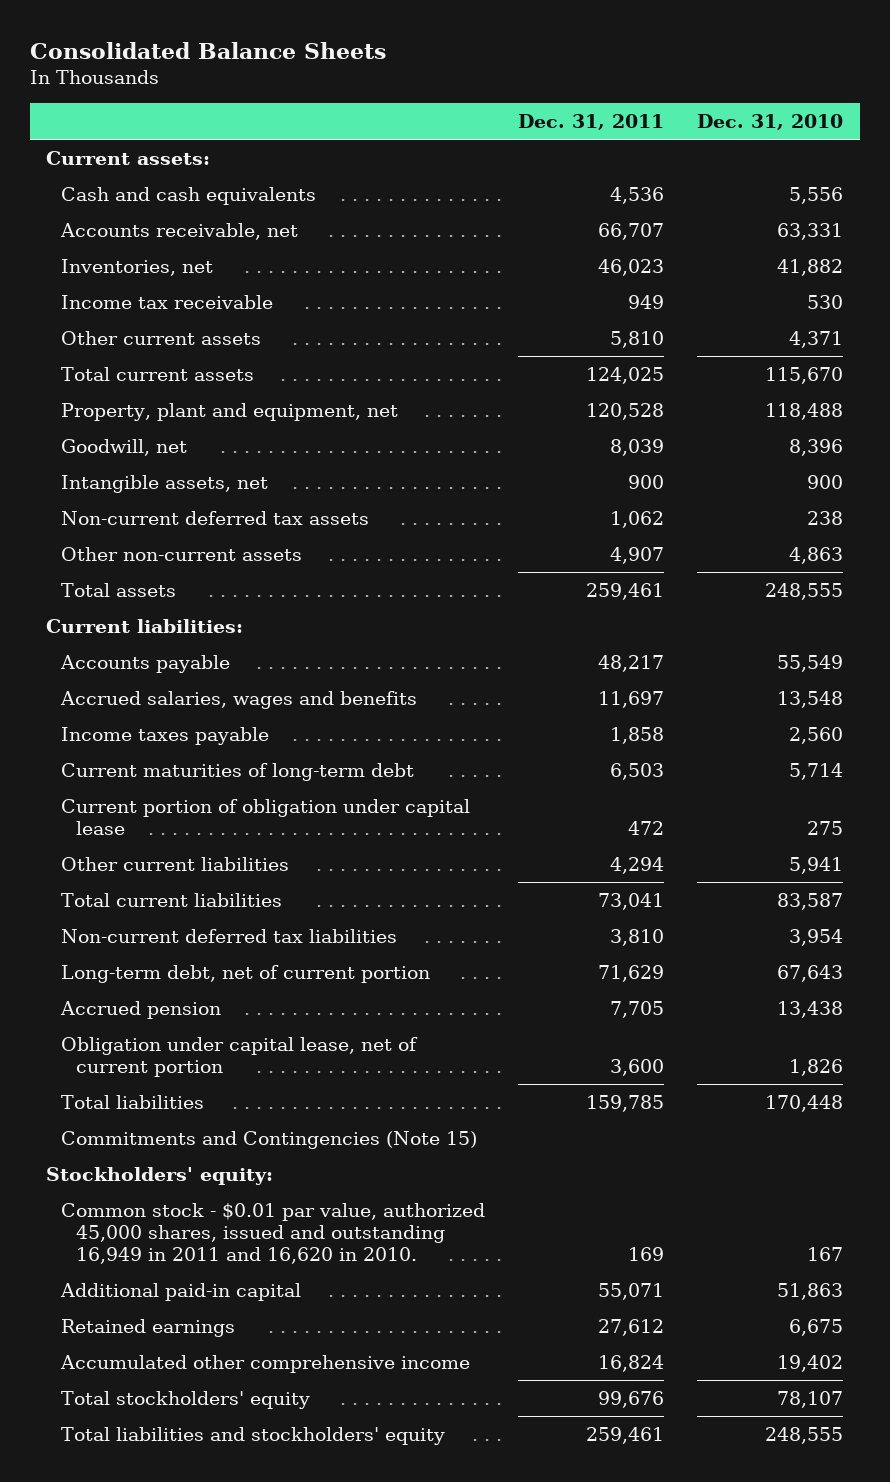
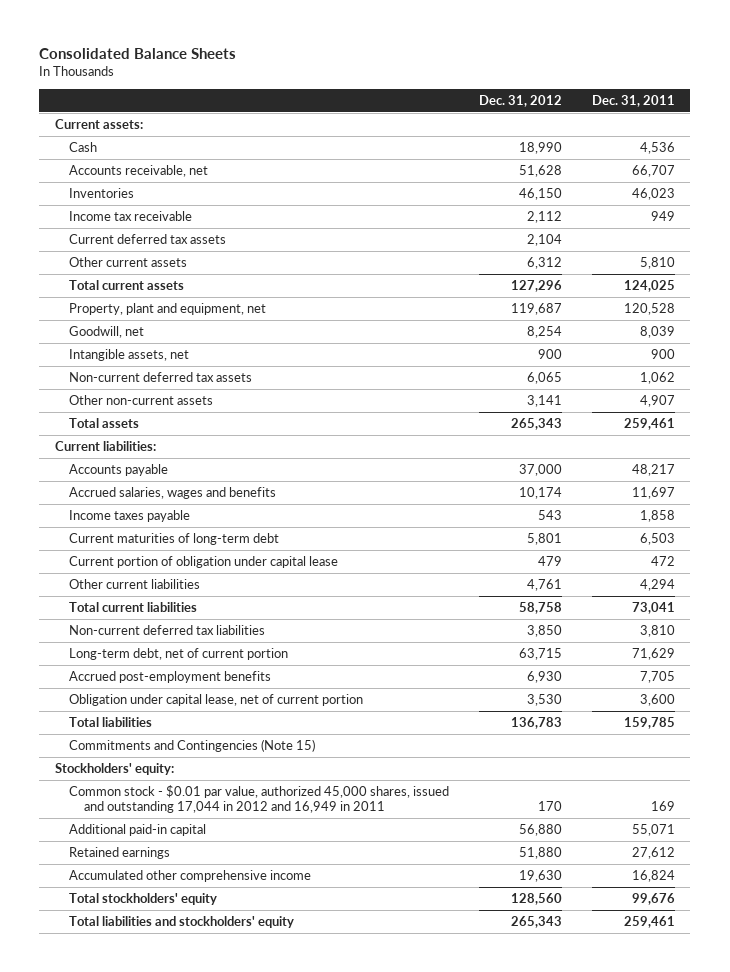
- | Dec. 31, 2011 | Dec. 31, 2010
+ | Dec. 31, 2012 | Dec. 31, 2011
- Cash and cash equivalents | 4,536 | 5,556
+ Cash | 18,990 | 4,536
- Inventories, net | 46,023 | 41,882
+ Inventories | 46,150 | 46,023
+ Current deferred tax assets | 2,104 |
- Accrued pension | 7,705 | 13,438
+ Accrued post-employment benefits | 6,930 | 7,705
- Common stock - $0.01 par value, authorized 45,000 shares, issued and outstanding 16,949 in 2011 and 16,620 in 2010. | 169 | 167
+ Common stock - $0.01 par value, authorized 45,000 shares, issued and outstanding 17,044 in 2012 and 16,949 in 2011 | 170 | 169

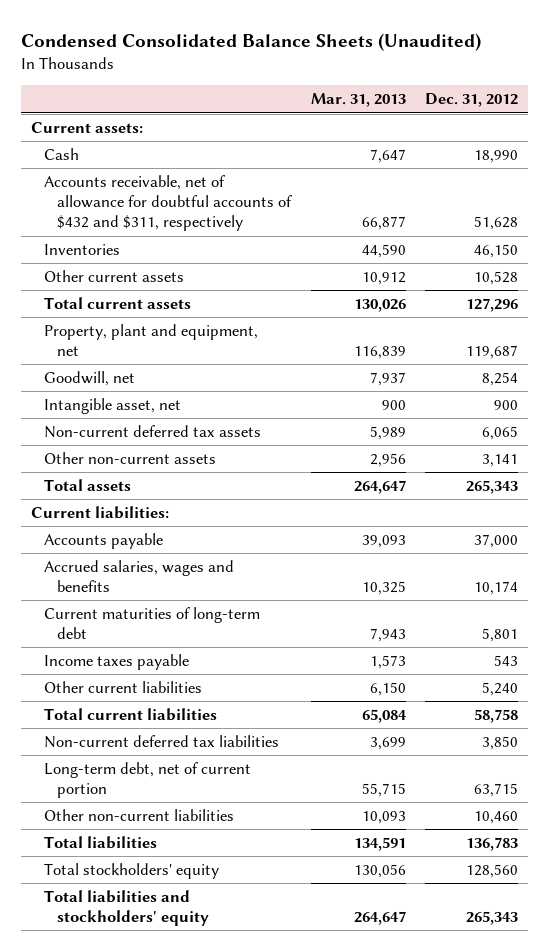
- Consolidated Balance Sheets
+ Condensed Consolidated Balance Sheets (Unaudited)
- | Dec. 31, 2012 | Dec. 31, 2011
+ | Mar. 31, 2013 | Dec. 31, 2012
- Accounts receivable, net | 51,628 | 66,707
+ Accounts receivable, net of allowance for doubtful accounts of $432 and $311, respectively | 66,877 | 51,628
- Income tax receivable | 2,112 | 949
- Current deferred tax assets | 2,104 |
- Other current assets | 6,312 | 5,810
+ Other current assets | 10,912 | 10,528
- Intangible assets, net | 900 | 900
+ Intangible asset, net | 900 | 900
- Current portion of obligation under capital lease | 479 | 472
- Other current liabilities | 4,761 | 4,294
moved down: Income taxes payable | 1,573 | 543
+ Other current liabilities | 6,150 | 5,240
- Accrued post-employment benefits | 6,930 | 7,705
- Obligation under capital lease, net of current portion | 3,530 | 3,600
+ Other non-current liabilities | 10,093 | 10,460
- Commitments and Contingencies (Note 15)
- Stockholders' equity:
- Common stock - $0.01 par value, authorized 45,000 shares, issued and outstanding 17,044 in 2012 and 16,949 in 2011 | 170 | 169
- Additional paid-in capital | 56,880 | 55,071
- Retained earnings | 51,880 | 27,612
- Accumulated other comprehensive income | 19,630 | 16,824

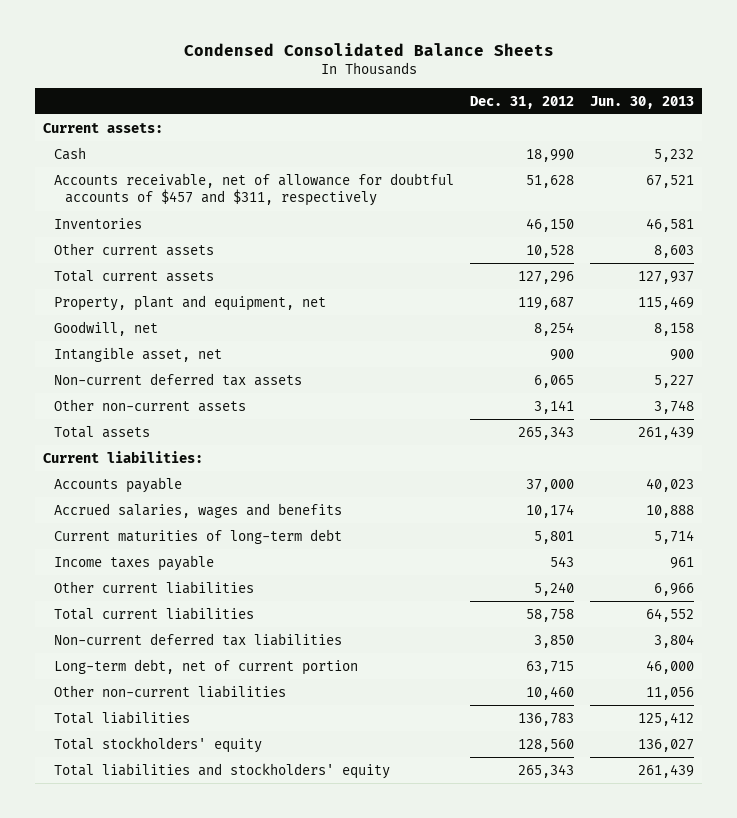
- Condensed Consolidated Balance Sheets (Unaudited)
+ Condensed Consolidated Balance Sheets
- | Mar. 31, 2013 | Dec. 31, 2012
+ | Dec. 31, 2012 | Jun. 30, 2013
- Accounts receivable, net of allowance for doubtful accounts of $432 and $311, respectively | 66,877 | 51,628
+ Accounts receivable, net of allowance for doubtful accounts of $457 and $311, respectively | 51,628 | 67,521

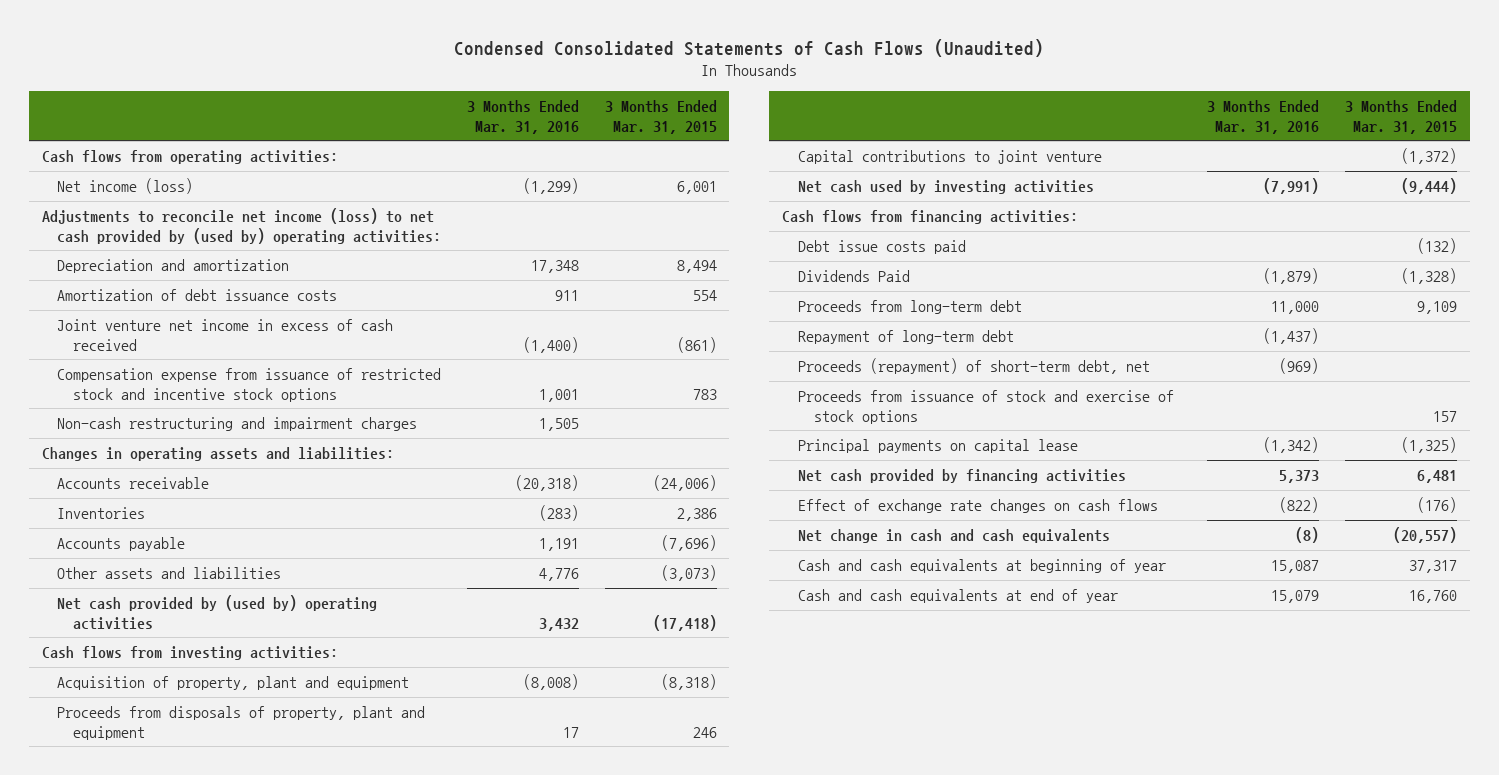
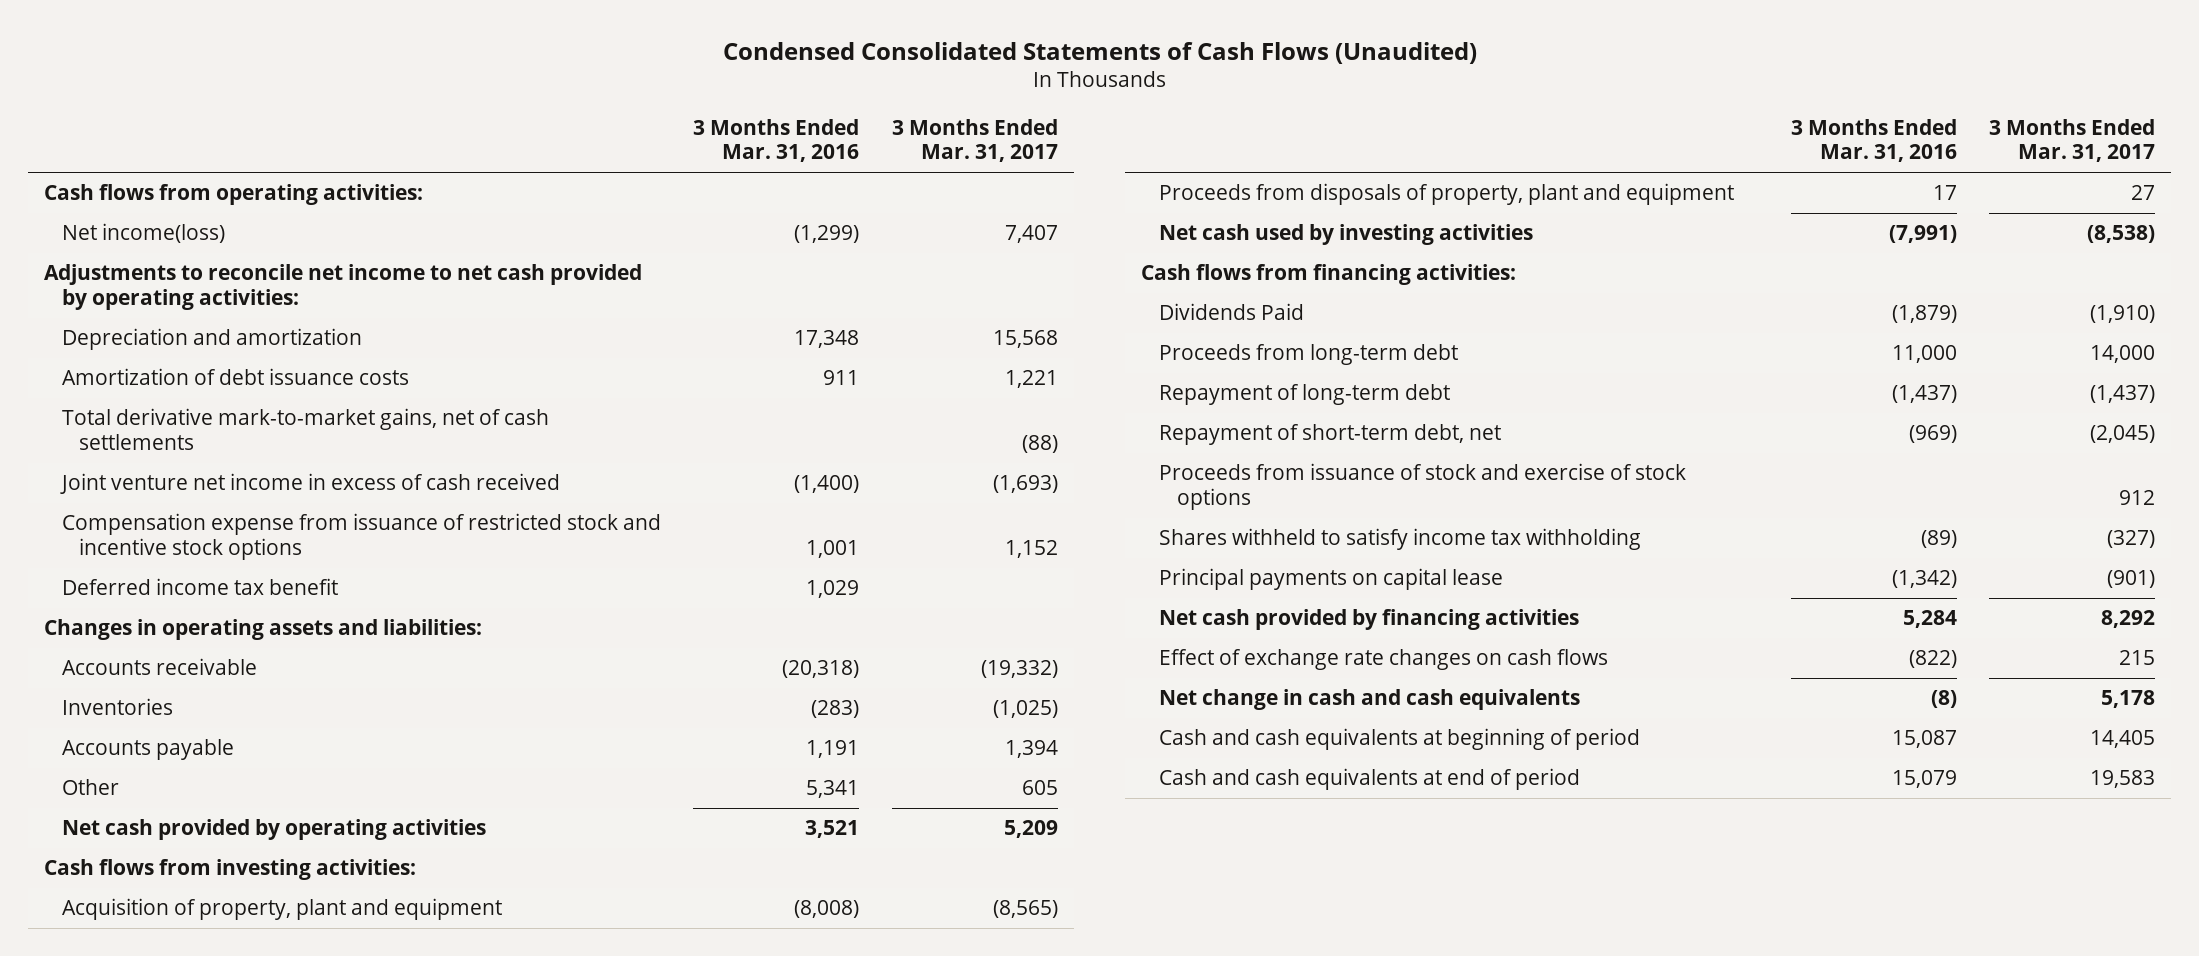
- | 3 Months Ended Mar. 31, 2016 | 3 Months Ended Mar. 31, 2015
+ | 3 Months Ended Mar. 31, 2016 | 3 Months Ended Mar. 31, 2017
- Net income (loss) | (1,299) | 6,001
- Adjustments to reconcile net income (loss) to net cash provided by (used by) operating activities:
+ Net income(loss) | (1,299) | 7,407
+ Adjustments to reconcile net income to net cash provided by operating activities:
+ Total derivative mark-to-market gains, net of cash settlements | | (88)
- Non-cash restructuring and impairment charges | 1,505 |
+ Deferred income tax benefit | 1,029 |
- Other assets and liabilities | 4,776 | (3,073)
- Net cash provided by (used by) operating activities | 3,432 | (17,418)
+ Other | 5,341 | 605
+ Net cash provided by operating activities | 3,521 | 5,209
- Capital contributions to joint venture | | (1,372)
- Debt issue costs paid | | (132)
- Proceeds (repayment) of short-term debt, net | (969) |
+ Repayment of short-term debt, net | (969) | (2,045)
+ Shares withheld to satisfy income tax withholding | (89) | (327)
- Net cash provided by financing activities | 5,373 | 6,481
+ Net cash provided by financing activities | 5,284 | 8,292
- Cash and cash equivalents at beginning of year | 15,087 | 37,317
- Cash and cash equivalents at end of year | 15,079 | 16,760
+ Cash and cash equivalents at beginning of period | 15,087 | 14,405
+ Cash and cash equivalents at end of period | 15,079 | 19,583

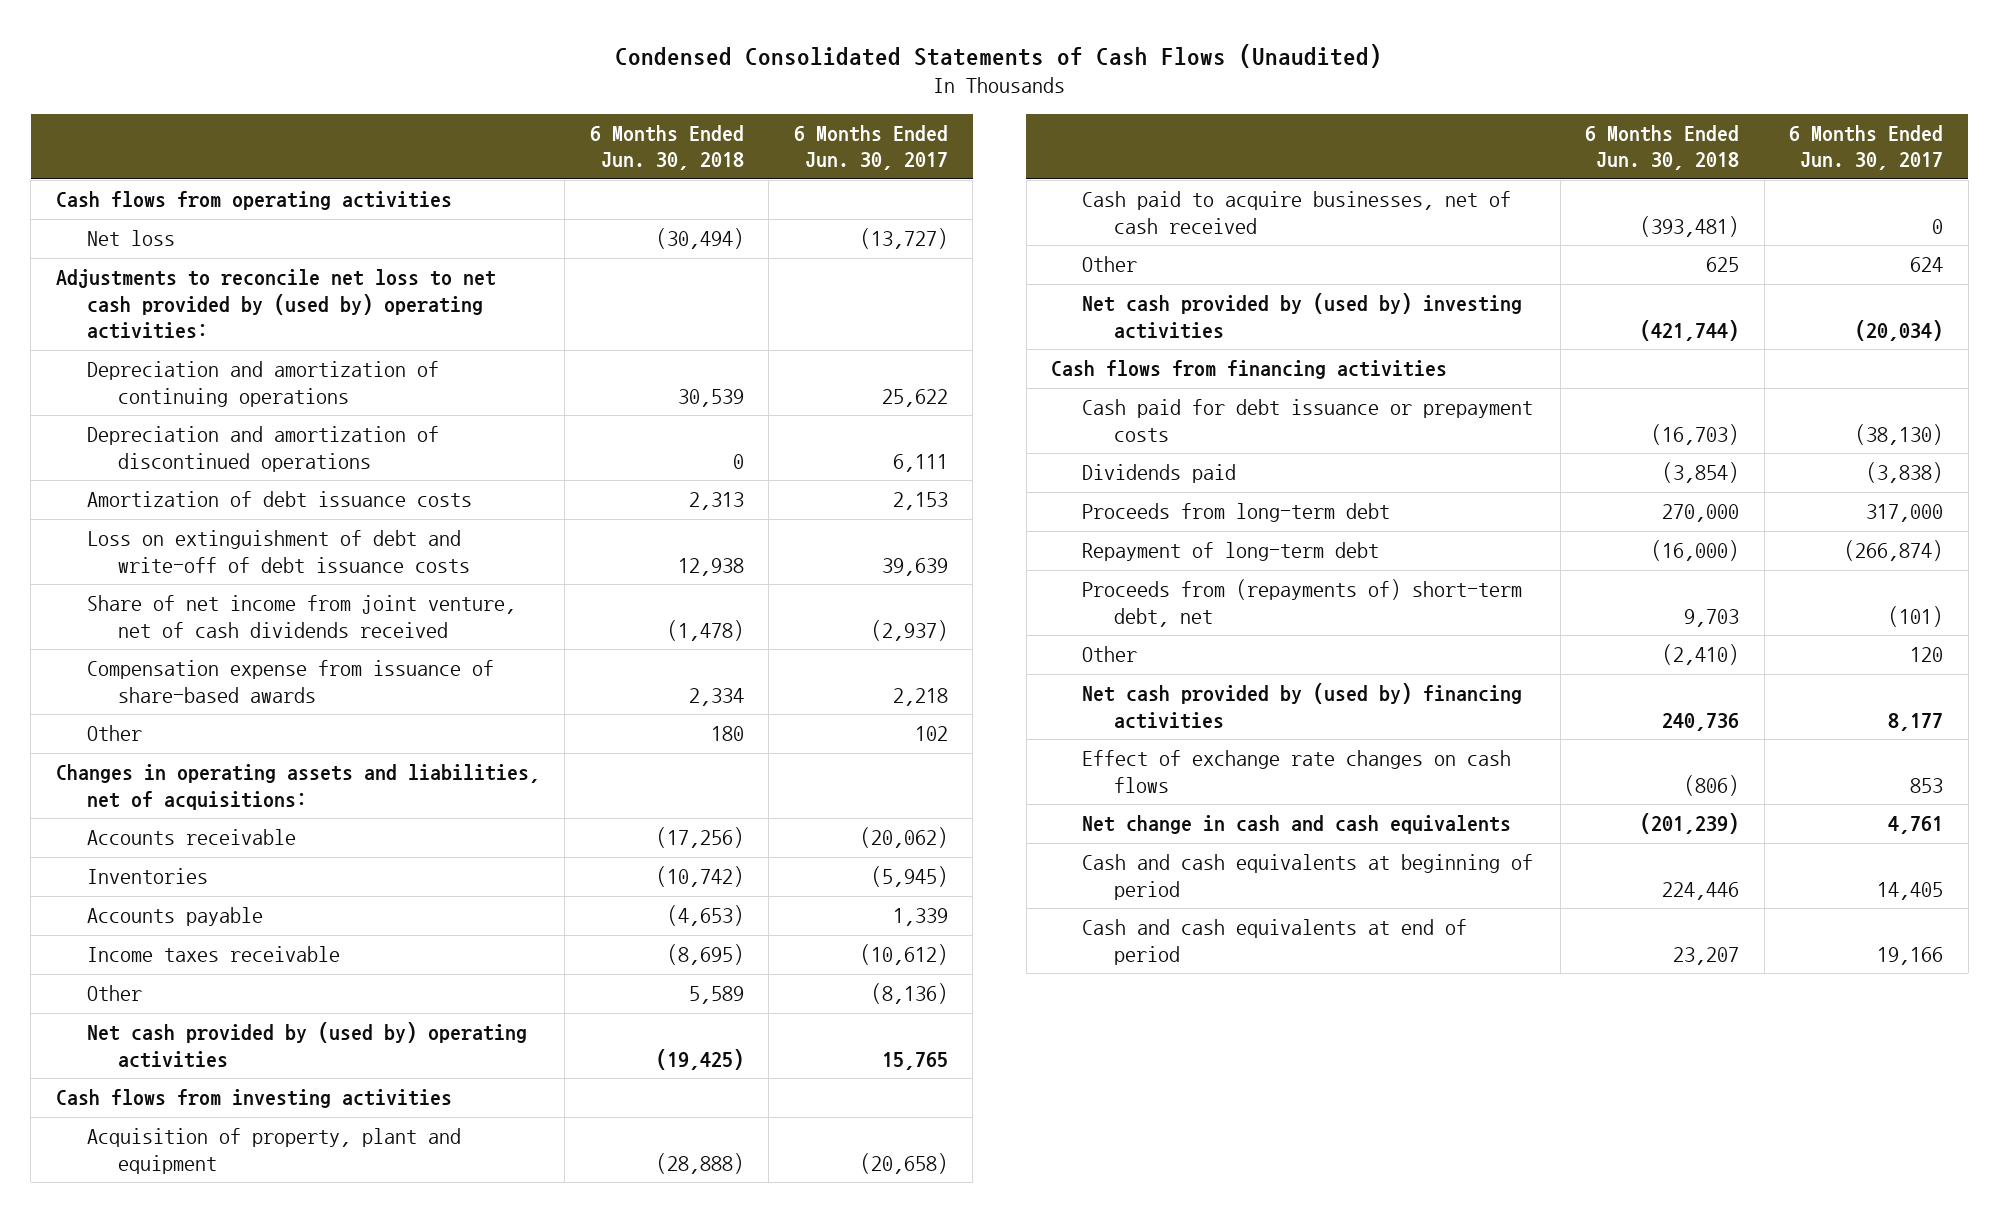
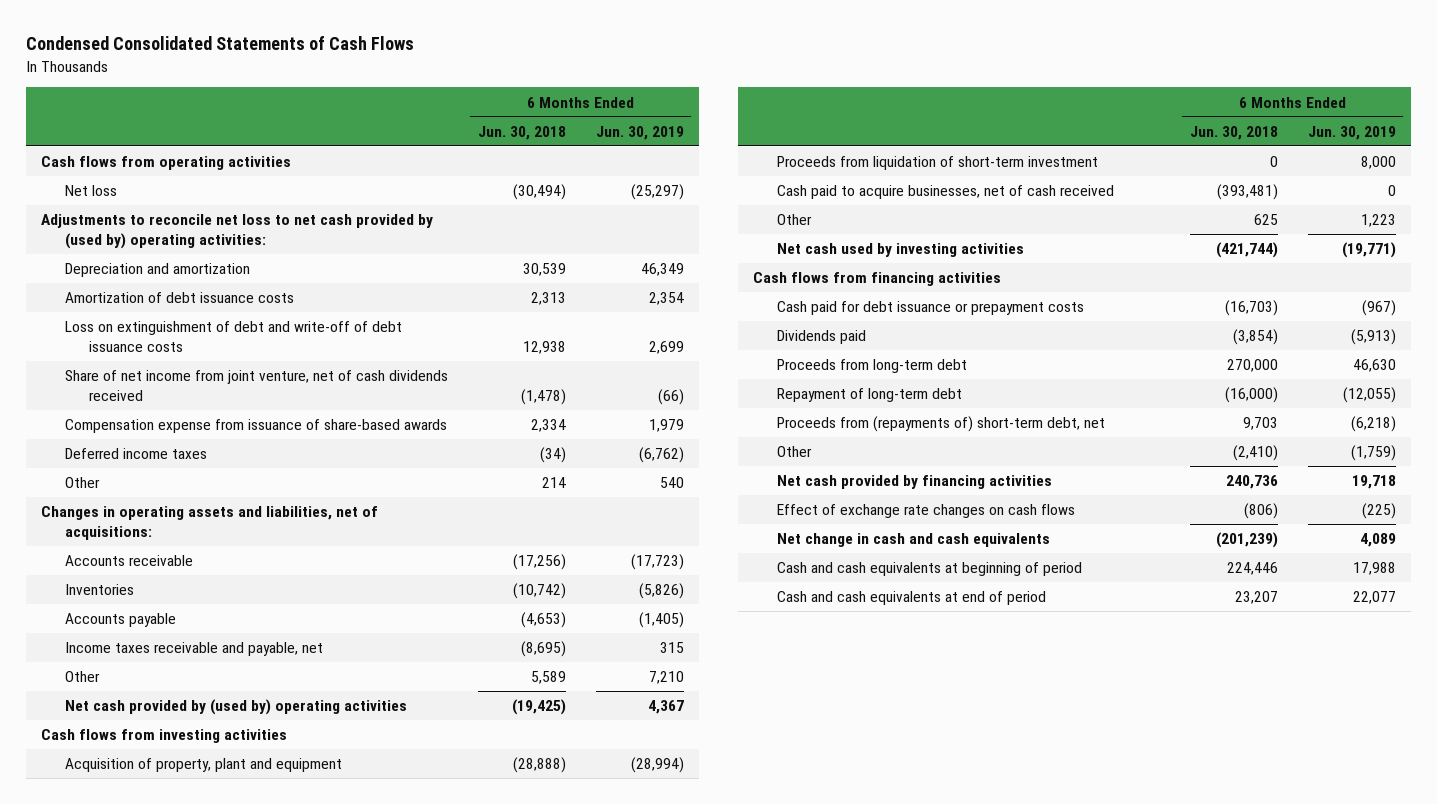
- Condensed Consolidated Statements of Cash Flows (Unaudited)
+ Condensed Consolidated Statements of Cash Flows
- | 6 Months Ended Jun. 30, 2018 | 6 Months Ended Jun. 30, 2017
+ | 6 Months Ended Jun. 30, 2018 | 6 Months Ended Jun. 30, 2019
- Depreciation and amortization of continuing operations | 30,539 | 25,622
- Depreciation and amortization of discontinued operations | 0 | 6,111
+ Depreciation and amortization | 30,539 | 46,349
- Other | 180 | 102
+ Deferred income taxes | (34) | (6,762)
+ Other | 214 | 540
- Income taxes receivable | (8,695) | (10,612)
+ Income taxes receivable and payable, net | (8,695) | 315
+ Proceeds from liquidation of short-term investment | 0 | 8,000
- Net cash provided by (used by) investing activities | (421,744) | (20,034)
+ Net cash used by investing activities | (421,744) | (19,771)
- Net cash provided by (used by) financing activities | 240,736 | 8,177
+ Net cash provided by financing activities | 240,736 | 19,718

